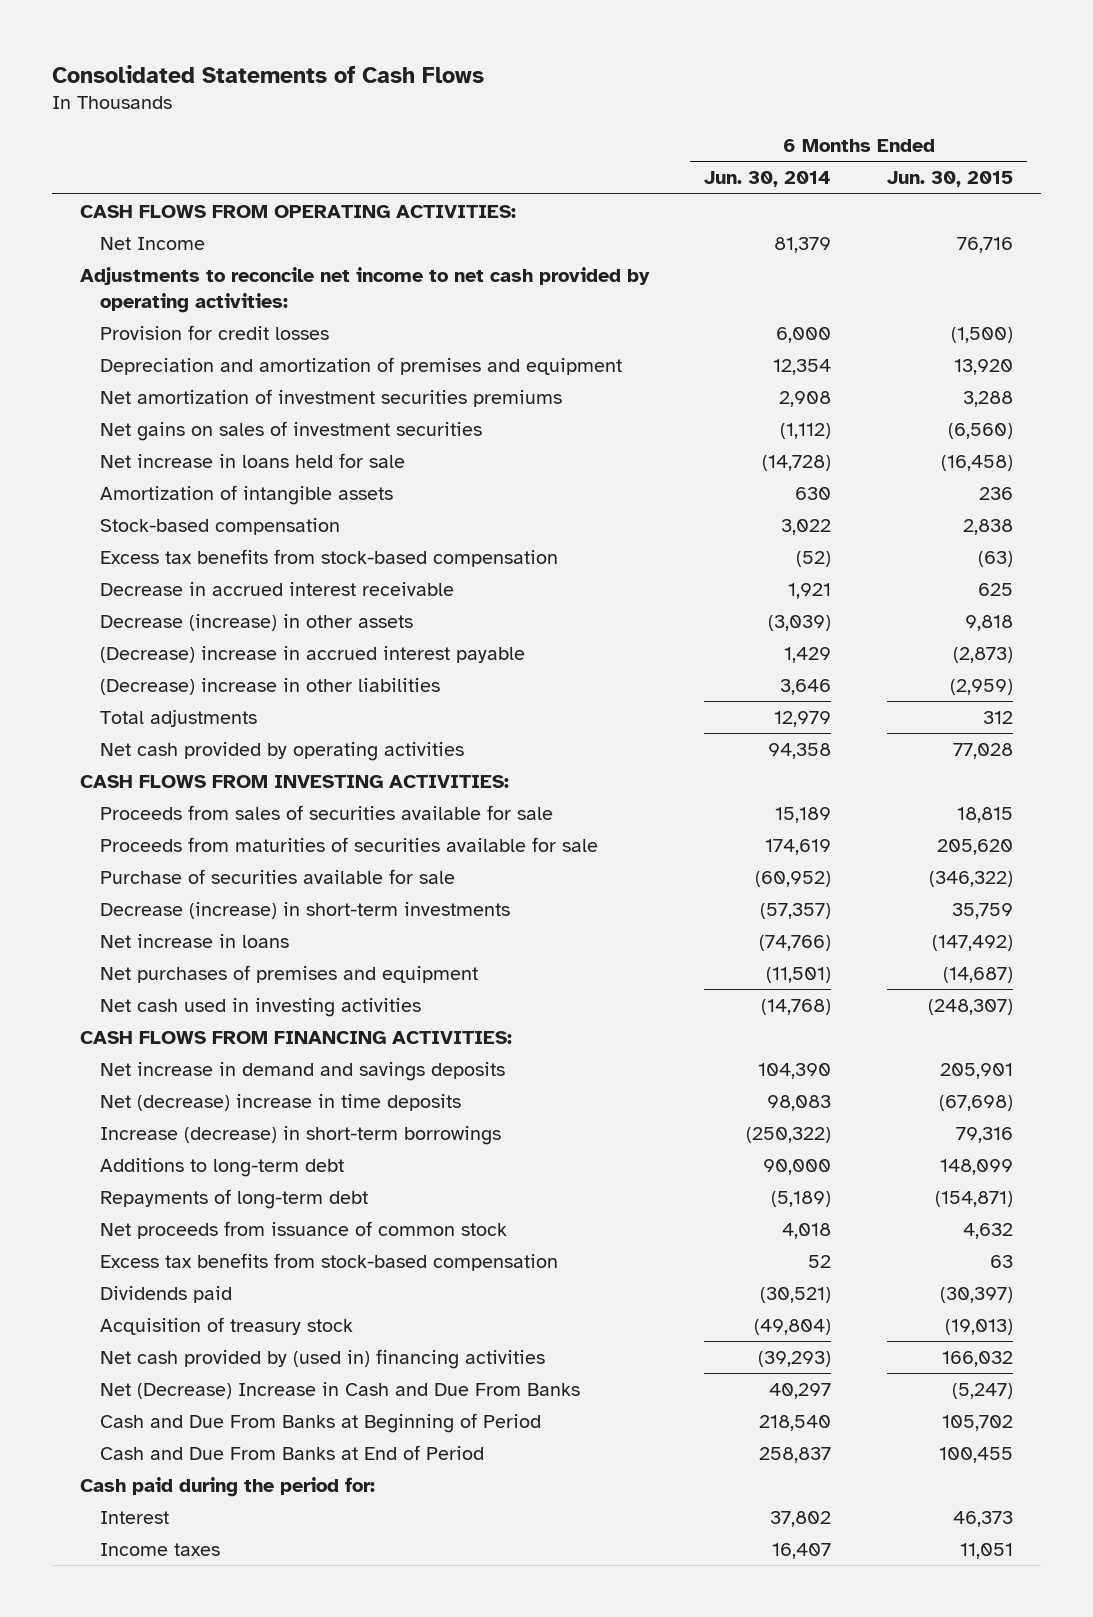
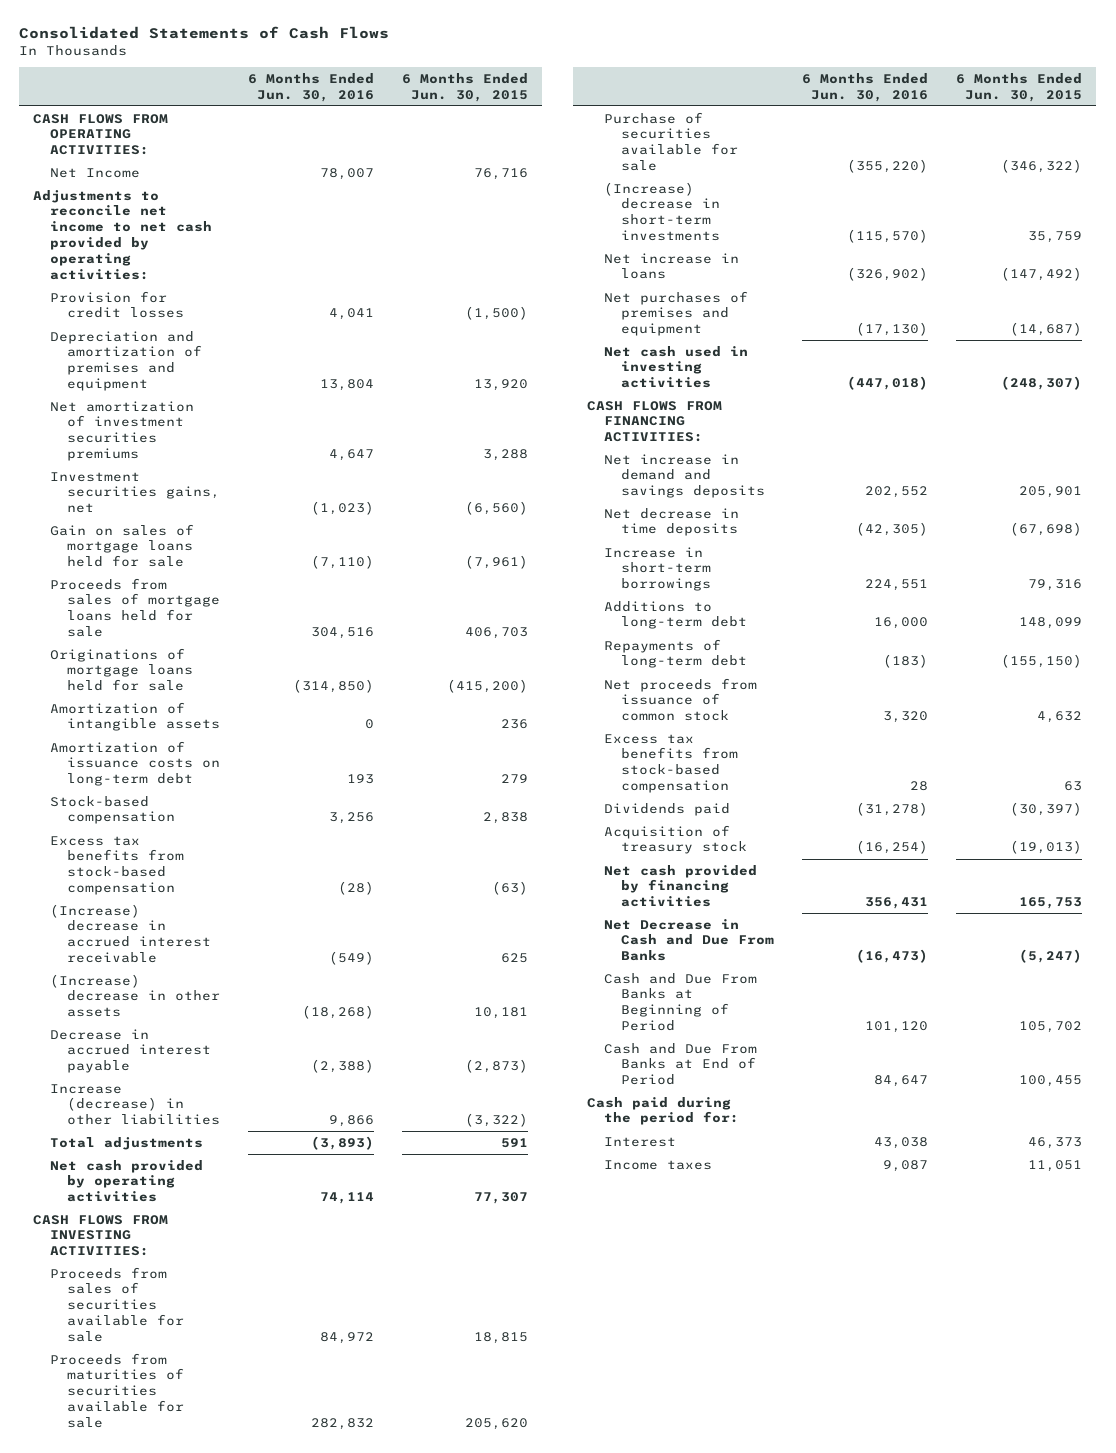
- | 6 Months Ended Jun. 30, 2014 | 6 Months Ended Jun. 30, 2015
+ | 6 Months Ended Jun. 30, 2016 | 6 Months Ended Jun. 30, 2015
- Net gains on sales of investment securities | (1,112) | (6,560)
- Net increase in loans held for sale | (14,728) | (16,458)
+ Investment securities gains, net | (1,023) | (6,560)
+ Gain on sales of mortgage loans held for sale | (7,110) | (7,961)
+ Proceeds from sales of mortgage loans held for sale | 304,516 | 406,703
+ Originations of mortgage loans held for sale | (314,850) | (415,200)
+ Amortization of issuance costs on long-term debt | 193 | 279
- Decrease in accrued interest receivable | 1,921 | 625
- Decrease (increase) in other assets | (3,039) | 9,818
- (Decrease) increase in accrued interest payable | 1,429 | (2,873)
- (Decrease) increase in other liabilities | 3,646 | (2,959)
- Total adjustments | 12,979 | 312
- Net cash provided by operating activities | 94,358 | 77,028
+ (Increase) decrease in accrued interest receivable | (549) | 625
+ (Increase) decrease in other assets | (18,268) | 10,181
+ Decrease in accrued interest payable | (2,388) | (2,873)
+ Increase (decrease) in other liabilities | 9,866 | (3,322)
+ Total adjustments | (3,893) | 591
+ Net cash provided by operating activities | 74,114 | 77,307
- Decrease (increase) in short-term investments | (57,357) | 35,759
+ (Increase) decrease in short-term investments | (115,570) | 35,759
- Net (decrease) increase in time deposits | 98,083 | (67,698)
- Increase (decrease) in short-term borrowings | (250,322) | 79,316
+ Net decrease in time deposits | (42,305) | (67,698)
+ Increase in short-term borrowings | 224,551 | 79,316
- Repayments of long-term debt | (5,189) | (154,871)
+ Repayments of long-term debt | (183) | (155,150)
- Net cash provided by (used in) financing activities | (39,293) | 166,032
- Net (Decrease) Increase in Cash and Due From Banks | 40,297 | (5,247)
+ Net cash provided by financing activities | 356,431 | 165,753
+ Net Decrease in Cash and Due From Banks | (16,473) | (5,247)

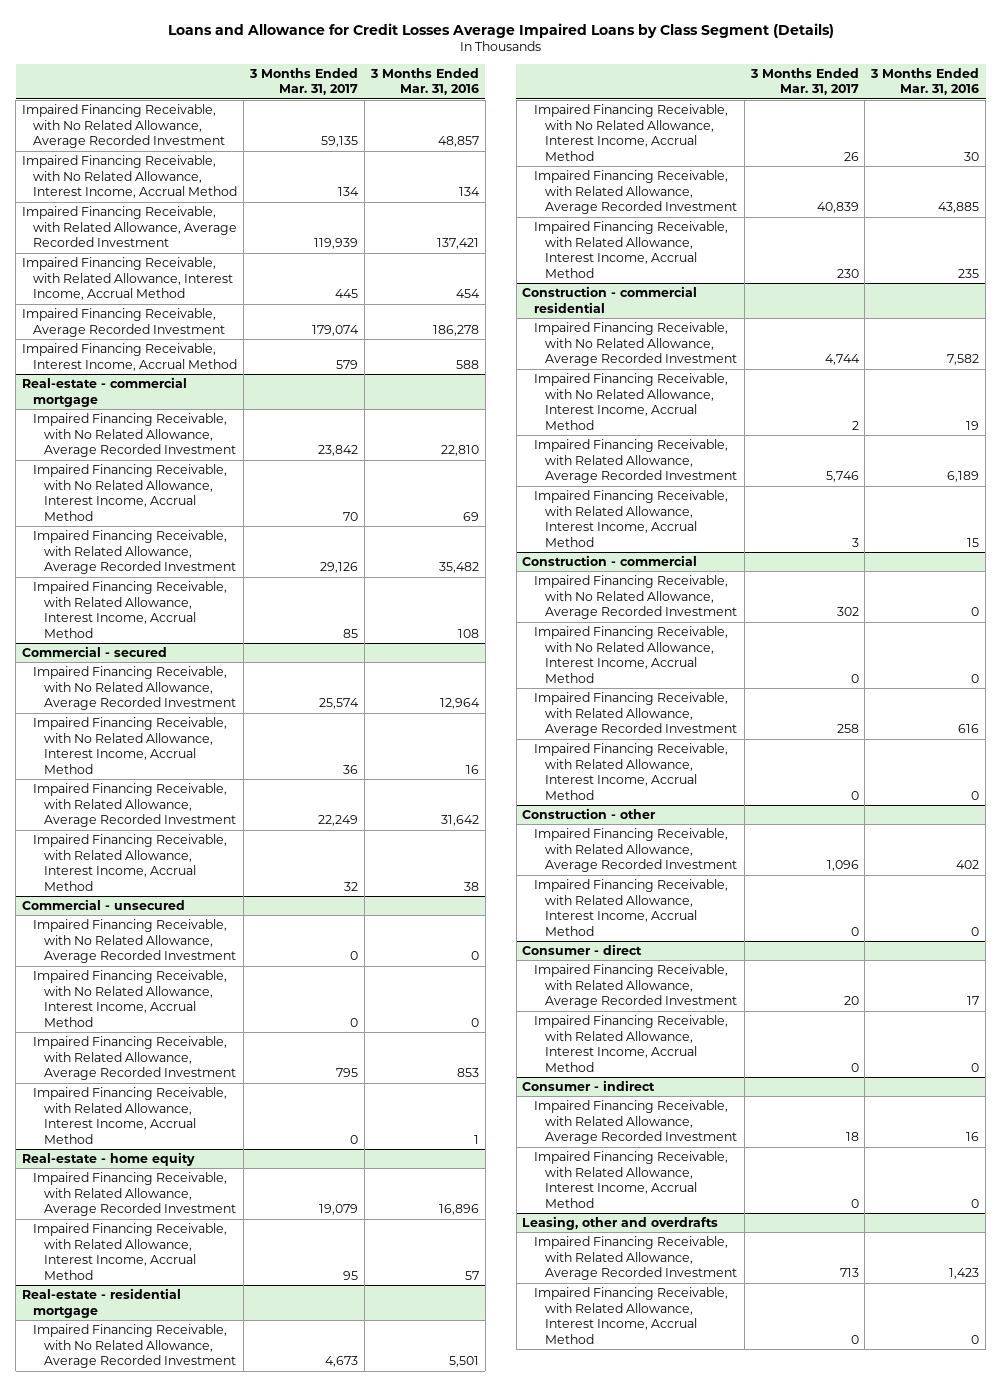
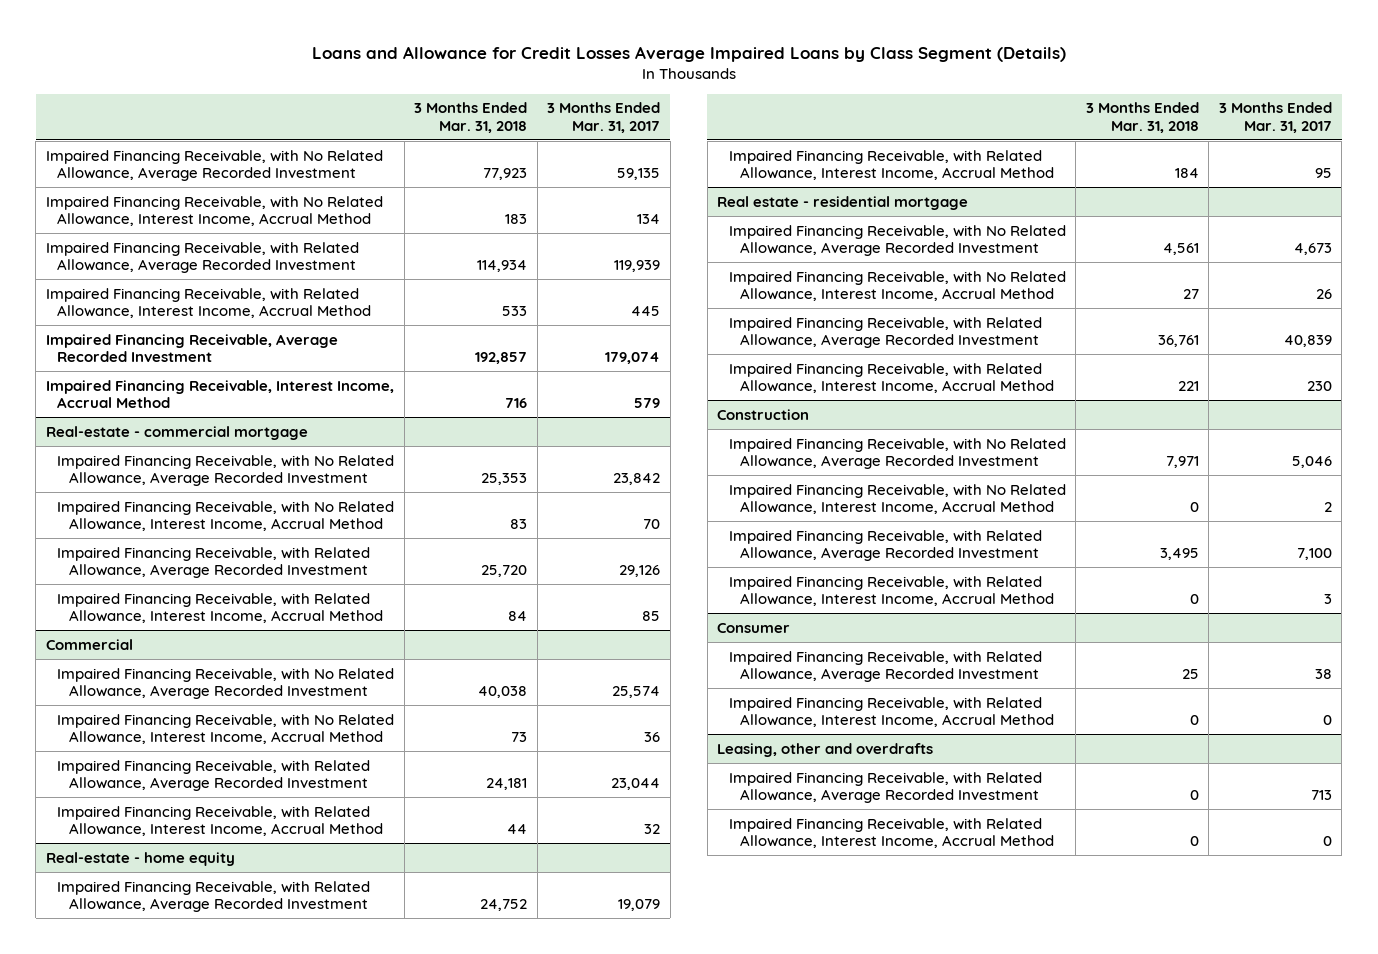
- | 3 Months Ended Mar. 31, 2017 | 3 Months Ended Mar. 31, 2016
+ | 3 Months Ended Mar. 31, 2018 | 3 Months Ended Mar. 31, 2017
- Commercial - secured
+ Commercial
- Impaired Financing Receivable, with Related Allowance, Average Recorded Investment | 22,249 | 31,642
+ Impaired Financing Receivable, with Related Allowance, Average Recorded Investment | 24,181 | 23,044
- Commercial - unsecured
- Impaired Financing Receivable, with No Related Allowance, Average Recorded Investment | 0 | 0
- Impaired Financing Receivable, with No Related Allowance, Interest Income, Accrual Method | 0 | 0
- Impaired Financing Receivable, with Related Allowance, Average Recorded Investment | 795 | 853
- Impaired Financing Receivable, with Related Allowance, Interest Income, Accrual Method | 0 | 1
- Real-estate - residential mortgage
+ Real estate - residential mortgage
- Construction - commercial residential
- Impaired Financing Receivable, with No Related Allowance, Average Recorded Investment | 4,744 | 7,582
+ Construction
+ Impaired Financing Receivable, with No Related Allowance, Average Recorded Investment | 7,971 | 5,046
- Impaired Financing Receivable, with Related Allowance, Average Recorded Investment | 5,746 | 6,189
+ Impaired Financing Receivable, with Related Allowance, Average Recorded Investment | 3,495 | 7,100
- Construction - commercial
- Impaired Financing Receivable, with No Related Allowance, Average Recorded Investment | 302 | 0
- Impaired Financing Receivable, with No Related Allowance, Interest Income, Accrual Method | 0 | 0
- Impaired Financing Receivable, with Related Allowance, Average Recorded Investment | 258 | 616
- Impaired Financing Receivable, with Related Allowance, Interest Income, Accrual Method | 0 | 0
- Construction - other
- Impaired Financing Receivable, with Related Allowance, Average Recorded Investment | 1,096 | 402
- Impaired Financing Receivable, with Related Allowance, Interest Income, Accrual Method | 0 | 0
- Consumer - direct
- Impaired Financing Receivable, with Related Allowance, Average Recorded Investment | 20 | 17
- Impaired Financing Receivable, with Related Allowance, Interest Income, Accrual Method | 0 | 0
- Consumer - indirect
- Impaired Financing Receivable, with Related Allowance, Average Recorded Investment | 18 | 16
+ Consumer
+ Impaired Financing Receivable, with Related Allowance, Average Recorded Investment | 25 | 38

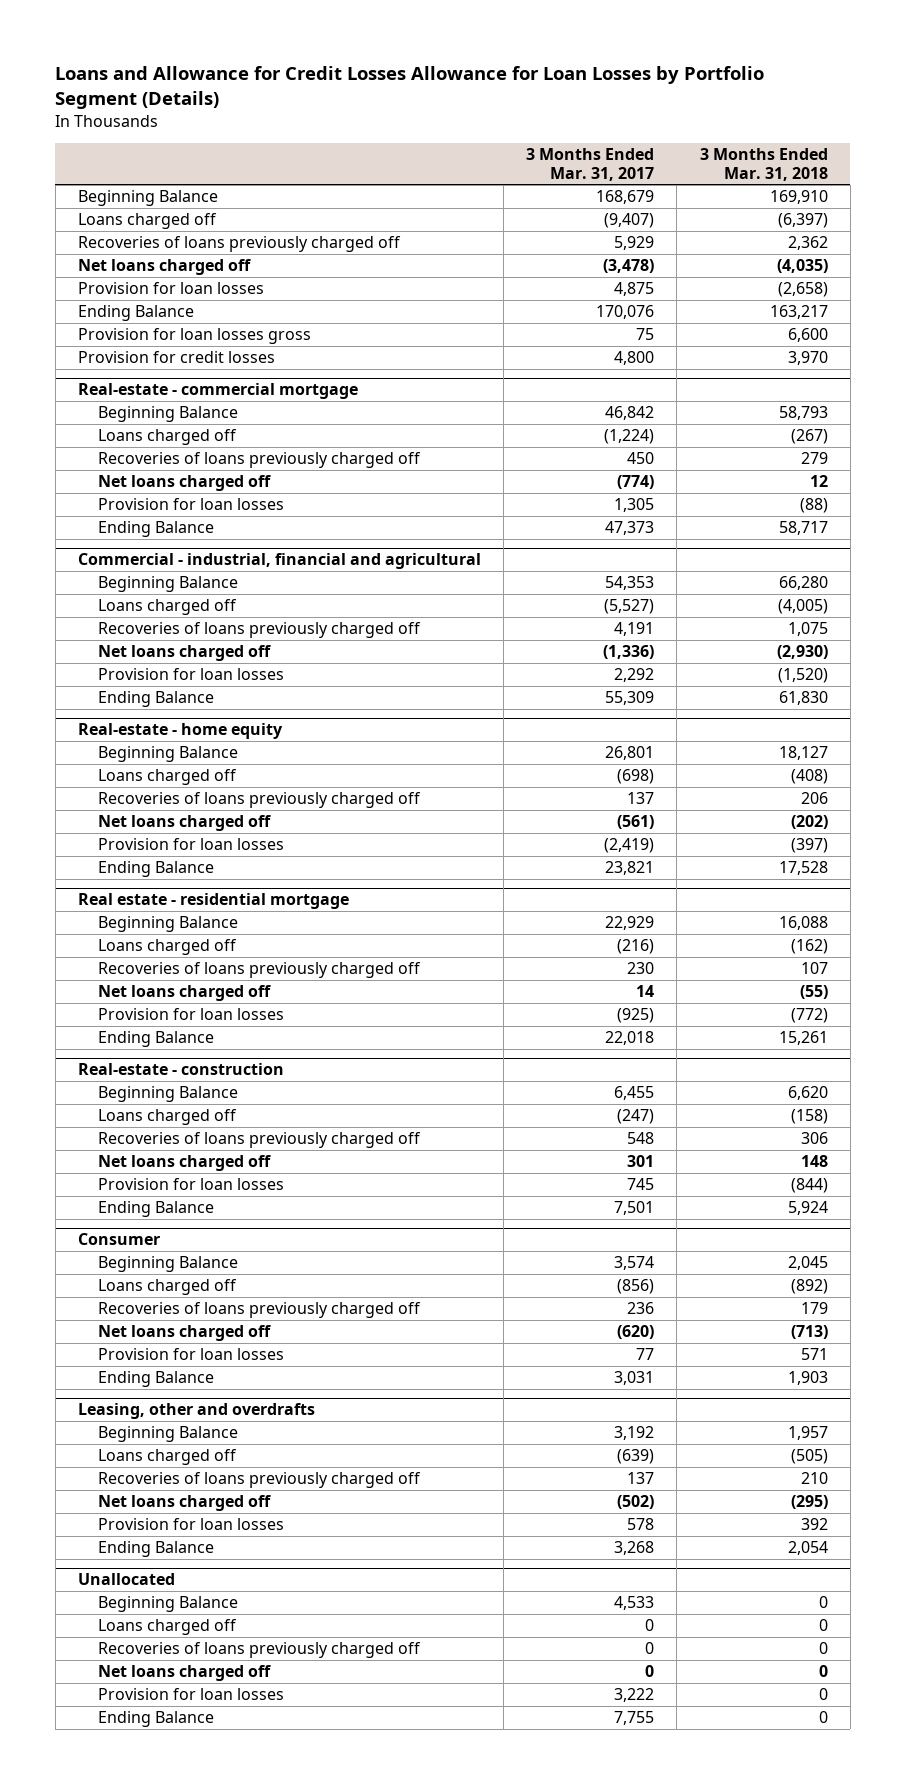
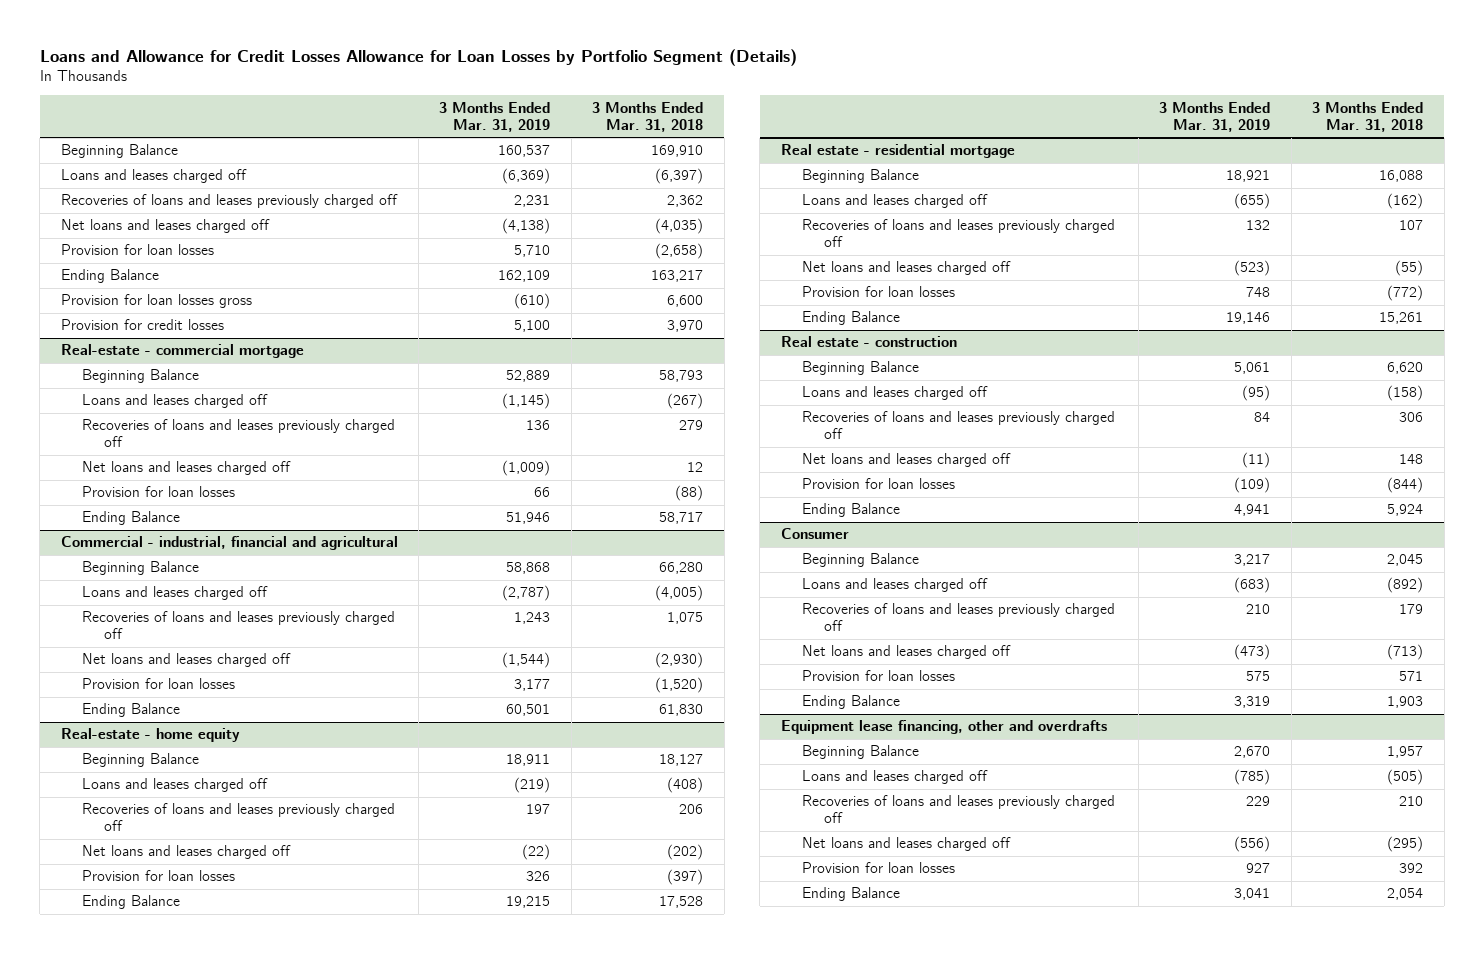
- | 3 Months Ended Mar. 31, 2017 | 3 Months Ended Mar. 31, 2018
+ | 3 Months Ended Mar. 31, 2019 | 3 Months Ended Mar. 31, 2018
- Loans charged off | (9,407) | (6,397)
- Recoveries of loans previously charged off | 5,929 | 2,362
- Net loans charged off | (3,478) | (4,035)
+ Loans and leases charged off | (6,369) | (6,397)
+ Recoveries of loans and leases previously charged off | 2,231 | 2,362
+ Net loans and leases charged off | (4,138) | (4,035)
@ Real-estate - commercial mortgage
- Loans charged off | (1,224) | (267)
- Recoveries of loans previously charged off | 450 | 279
- Net loans charged off | (774) | 12
+ Loans and leases charged off | (1,145) | (267)
+ Recoveries of loans and leases previously charged off | 136 | 279
+ Net loans and leases charged off | (1,009) | 12
@ Commercial - industrial, financial and agricultural
- Loans charged off | (5,527) | (4,005)
- Recoveries of loans previously charged off | 4,191 | 1,075
- Net loans charged off | (1,336) | (2,930)
+ Loans and leases charged off | (2,787) | (4,005)
+ Recoveries of loans and leases previously charged off | 1,243 | 1,075
+ Net loans and leases charged off | (1,544) | (2,930)
@ Real-estate - home equity
- Loans charged off | (698) | (408)
- Recoveries of loans previously charged off | 137 | 206
- Net loans charged off | (561) | (202)
+ Loans and leases charged off | (219) | (408)
+ Recoveries of loans and leases previously charged off | 197 | 206
+ Net loans and leases charged off | (22) | (202)
@ Real estate - residential mortgage
- Loans charged off | (216) | (162)
- Recoveries of loans previously charged off | 230 | 107
- Net loans charged off | 14 | (55)
+ Loans and leases charged off | (655) | (162)
+ Recoveries of loans and leases previously charged off | 132 | 107
+ Net loans and leases charged off | (523) | (55)
- Real-estate - construction
+ Real estate - construction
- Loans charged off | (247) | (158)
- Recoveries of loans previously charged off | 548 | 306
- Net loans charged off | 301 | 148
+ Loans and leases charged off | (95) | (158)
+ Recoveries of loans and leases previously charged off | 84 | 306
+ Net loans and leases charged off | (11) | 148
@ Consumer
- Loans charged off | (856) | (892)
- Recoveries of loans previously charged off | 236 | 179
- Net loans charged off | (620) | (713)
+ Loans and leases charged off | (683) | (892)
+ Recoveries of loans and leases previously charged off | 210 | 179
+ Net loans and leases charged off | (473) | (713)
- Leasing, other and overdrafts
+ Equipment lease financing, other and overdrafts
- Loans charged off | (639) | (505)
- Recoveries of loans previously charged off | 137 | 210
- Net loans charged off | (502) | (295)
+ Loans and leases charged off | (785) | (505)
+ Recoveries of loans and leases previously charged off | 229 | 210
+ Net loans and leases charged off | (556) | (295)
- Unallocated
- Beginning Balance | 4,533 | 0
- Loans charged off | 0 | 0
- Recoveries of loans previously charged off | 0 | 0
- Net loans charged off | 0 | 0
- Provision for loan losses | 3,222 | 0
- Ending Balance | 7,755 | 0

